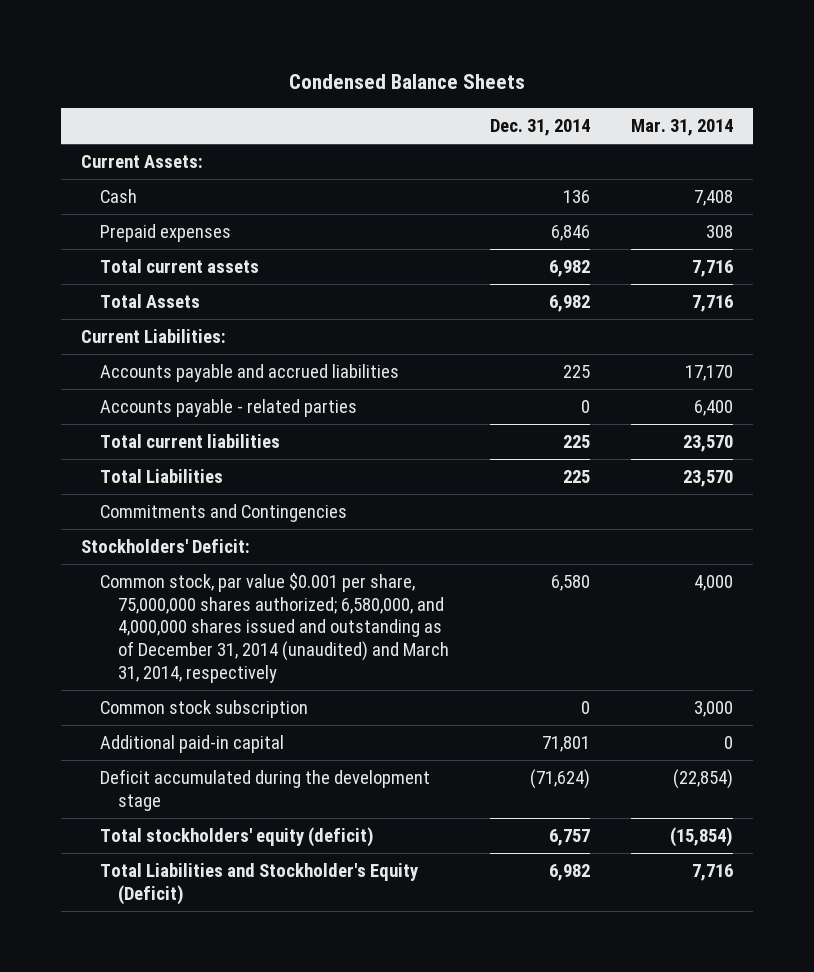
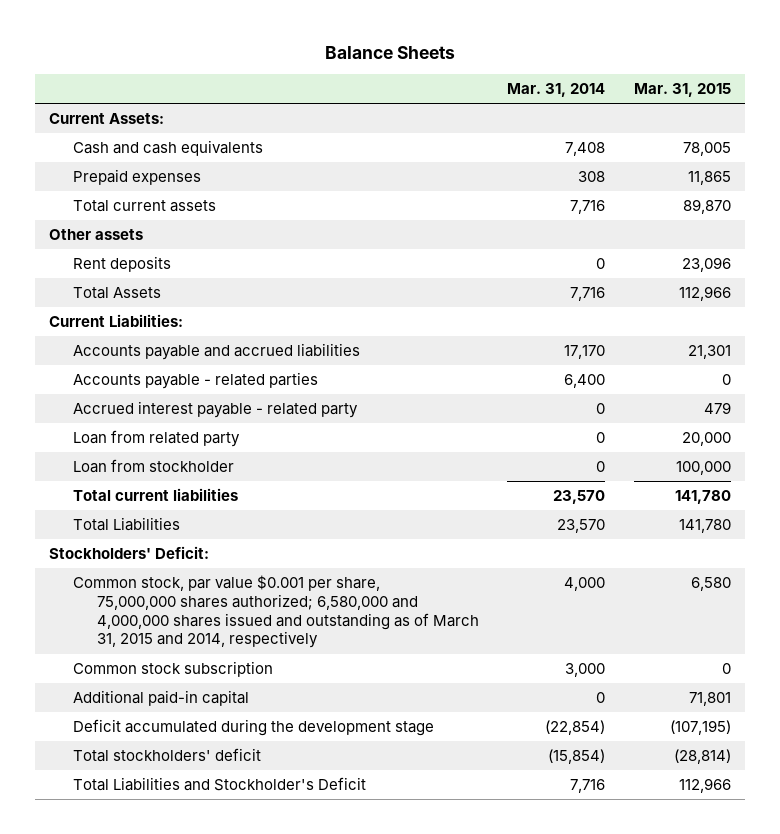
- Condensed Balance Sheets
+ Balance Sheets
- | Dec. 31, 2014 | Mar. 31, 2014
+ | Mar. 31, 2014 | Mar. 31, 2015
- Cash | 136 | 7,408
+ Cash and cash equivalents | 7,408 | 78,005
+ Other assets
+ Rent deposits | 0 | 23,096
+ Accrued interest payable - related party | 0 | 479
+ Loan from related party | 0 | 20,000
+ Loan from stockholder | 0 | 100,000
- Commitments and Contingencies
- Common stock, par value $0.001 per share, 75,000,000 shares authorized; 6,580,000, and 4,000,000 shares issued and outstanding as of December 31, 2014 (unaudited) and March 31, 2014, respectively | 6,580 | 4,000
+ Common stock, par value $0.001 per share, 75,000,000 shares authorized; 6,580,000 and 4,000,000 shares issued and outstanding as of March 31, 2015 and 2014, respectively | 4,000 | 6,580
- Total stockholders' equity (deficit) | 6,757 | (15,854)
- Total Liabilities and Stockholder's Equity (Deficit) | 6,982 | 7,716
+ Total stockholders' deficit | (15,854) | (28,814)
+ Total Liabilities and Stockholder's Deficit | 7,716 | 112,966

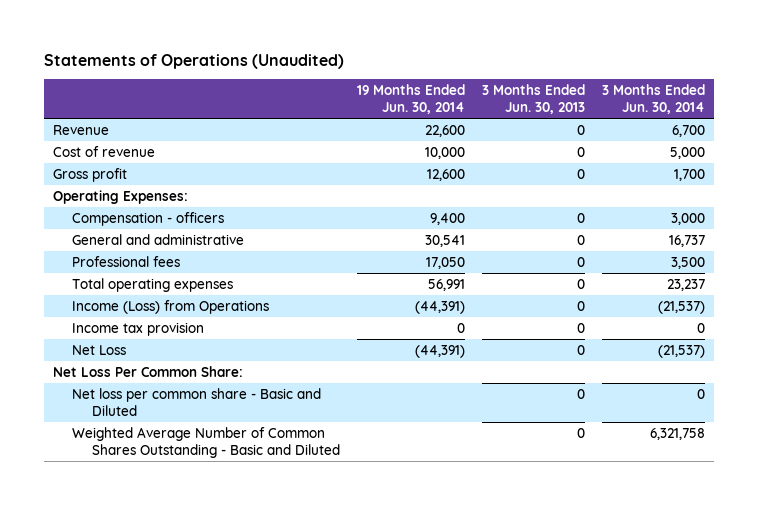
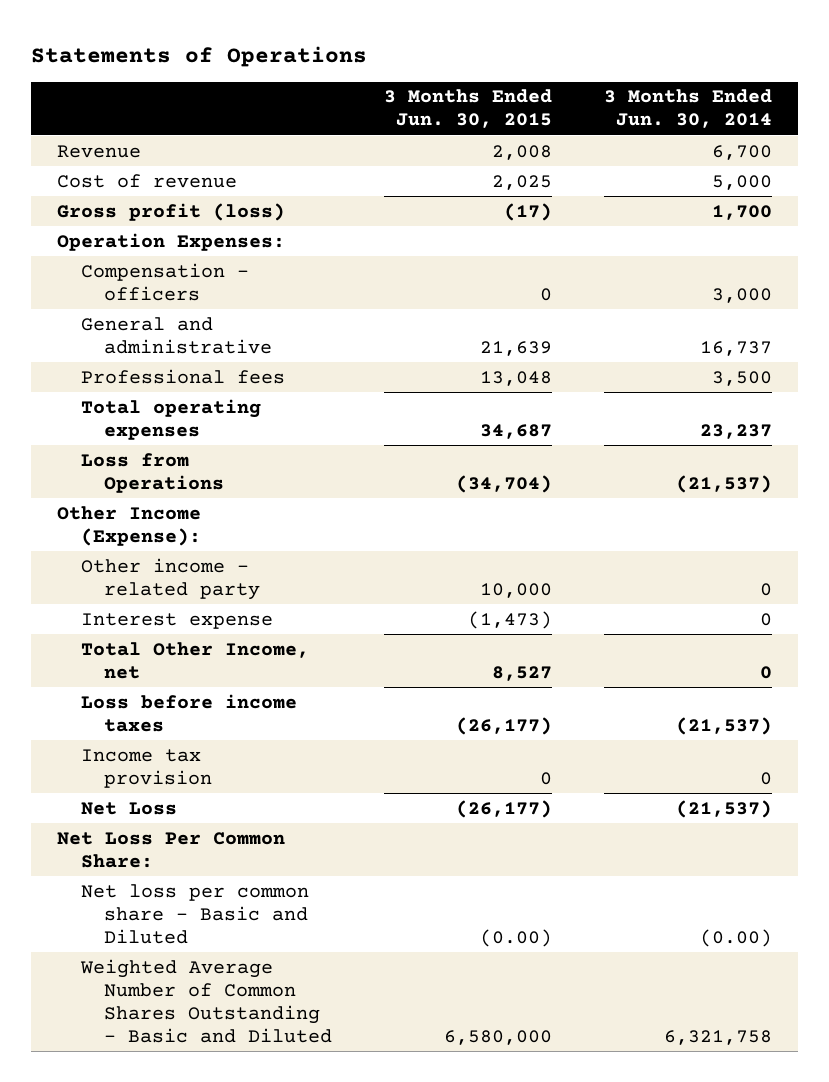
- Statements of Operations (Unaudited)
+ Statements of Operations
- | 19 Months Ended Jun. 30, 2014 | 3 Months Ended Jun. 30, 2013 | 3 Months Ended Jun. 30, 2014
+ | 3 Months Ended Jun. 30, 2015 | 3 Months Ended Jun. 30, 2014
- Gross profit | 12,600 | 0 | 1,700
- Operating Expenses:
+ Gross profit (loss) | (17) | 1,700
+ Operation Expenses:
- Income (Loss) from Operations | (44,391) | 0 | (21,537)
+ Loss from Operations | (34,704) | (21,537)
+ Other Income (Expense):
+ Other income - related party | 10,000 | 0
+ Interest expense | (1,473) | 0
+ Total Other Income, net | 8,527 | 0
+ Loss before income taxes | (26,177) | (21,537)
- Net loss per common share - Basic and Diluted | | 0 | 0
+ Net loss per common share - Basic and Diluted | (0.00) | (0.00)

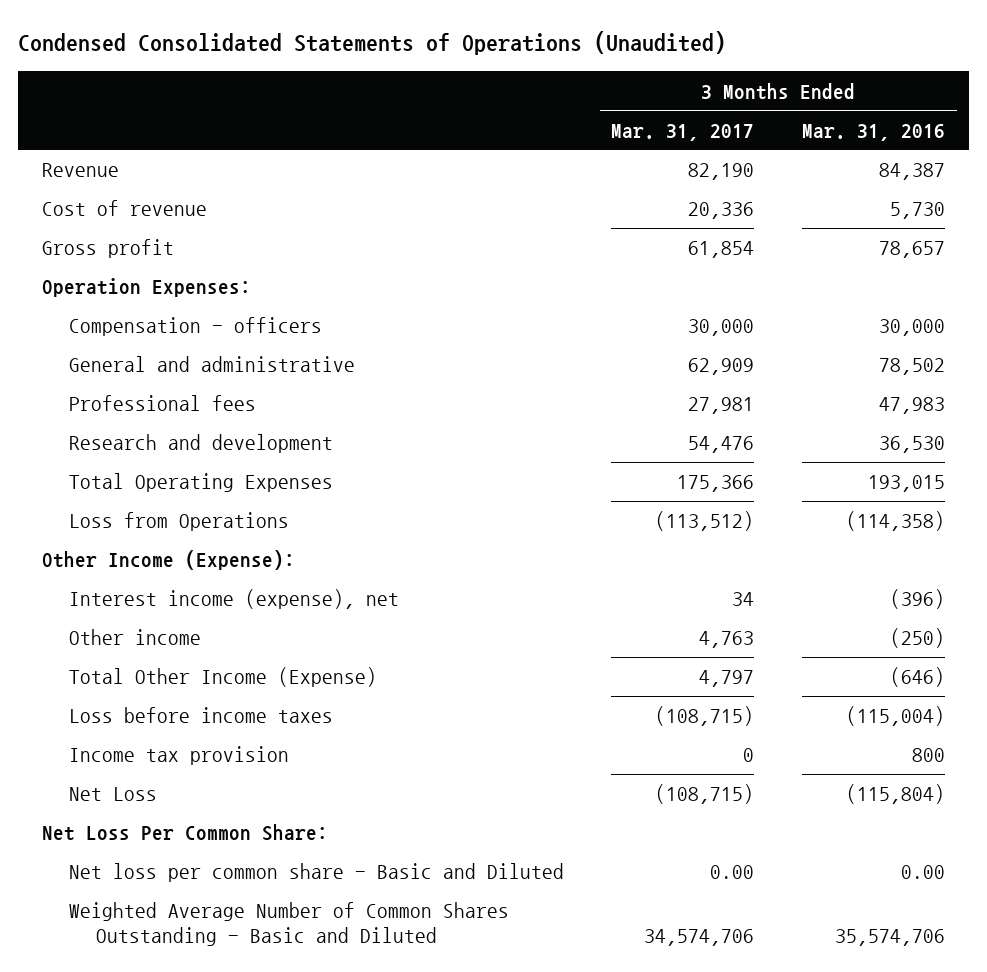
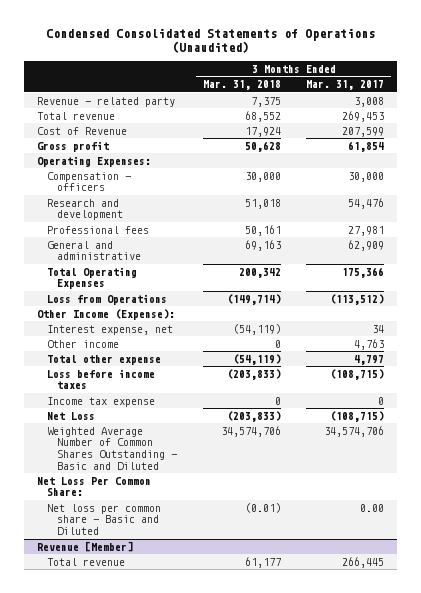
- | 3 Months Ended Mar. 31, 2017 | 3 Months Ended Mar. 31, 2016
+ | 3 Months Ended Mar. 31, 2018 | 3 Months Ended Mar. 31, 2017
- Revenue | 82,190 | 84,387
- Cost of revenue | 20,336 | 5,730
+ Revenue - related party | 7,375 | 3,008
+ Total revenue | 68,552 | 269,453
+ Cost of Revenue | 17,924 | 207,599
- Operation Expenses:
+ Operating Expenses:
moved down: Professional fees | 50,161 | 27,981
moved down: General and administrative | 69,163 | 62,909
- Interest income (expense), net | 34 | (396)
+ Interest expense, net | (54,119) | 34
- Total Other Income (Expense) | 4,797 | (646)
+ Total other expense | (54,119) | 4,797
- Income tax provision | 0 | 800
+ Income tax expense | 0 | 0
moved up: Weighted Average Number of Common Shares Outstanding - Basic and Diluted | 34,574,706 | 34,574,706
+ Revenue [Member]
+ Total revenue | 61,177 | 266,445

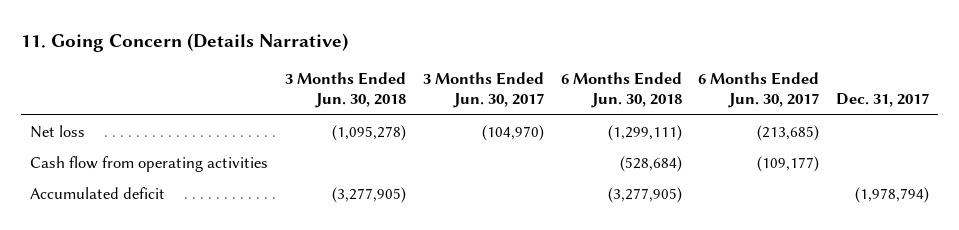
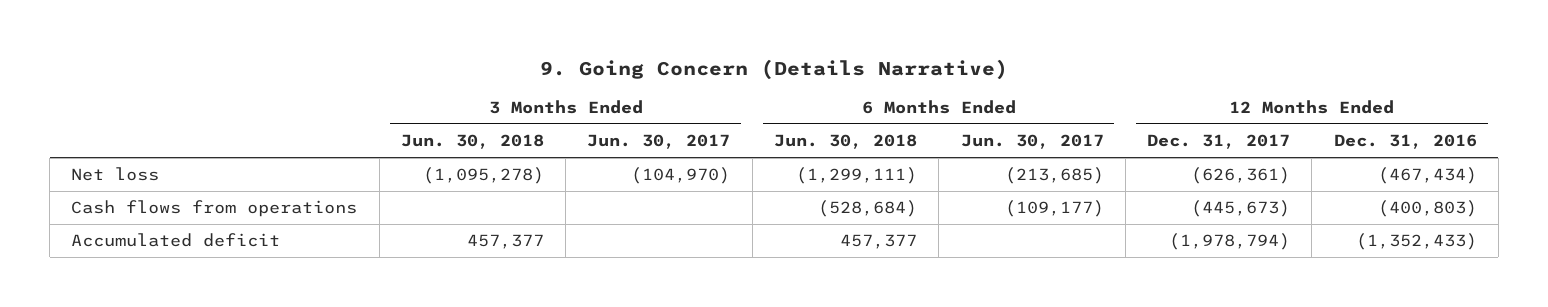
- 11. Going Concern (Details Narrative)
+ 9. Going Concern (Details Narrative)
- | 3 Months Ended Jun. 30, 2018 | 3 Months Ended Jun. 30, 2017 | 6 Months Ended Jun. 30, 2018 | 6 Months Ended Jun. 30, 2017 | Dec. 31, 2017
+ | 3 Months Ended Jun. 30, 2018 | 3 Months Ended Jun. 30, 2017 | 6 Months Ended Jun. 30, 2018 | 6 Months Ended Jun. 30, 2017 | 12 Months Ended Dec. 31, 2017 | 12 Months Ended Dec. 31, 2016
- Cash flow from operating activities | | | (528,684) | (109,177) |
- Accumulated deficit | (3,277,905) | | (3,277,905) | | (1,978,794)
+ Cash flows from operations | | | (528,684) | (109,177) | (445,673) | (400,803)
+ Accumulated deficit | 457,377 | | 457,377 | | (1,978,794) | (1,352,433)

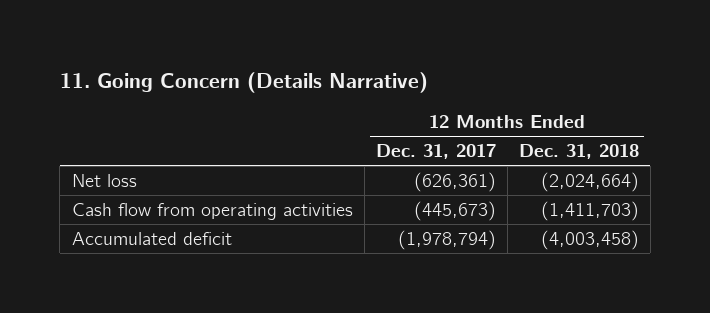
- 9. Going Concern (Details Narrative)
+ 11. Going Concern (Details Narrative)
- | 3 Months Ended Jun. 30, 2018 | 3 Months Ended Jun. 30, 2017 | 6 Months Ended Jun. 30, 2018 | 6 Months Ended Jun. 30, 2017 | 12 Months Ended Dec. 31, 2017 | 12 Months Ended Dec. 31, 2016
+ | 12 Months Ended Dec. 31, 2017 | 12 Months Ended Dec. 31, 2018
- Cash flows from operations | | | (528,684) | (109,177) | (445,673) | (400,803)
+ Cash flow from operating activities | (445,673) | (1,411,703)

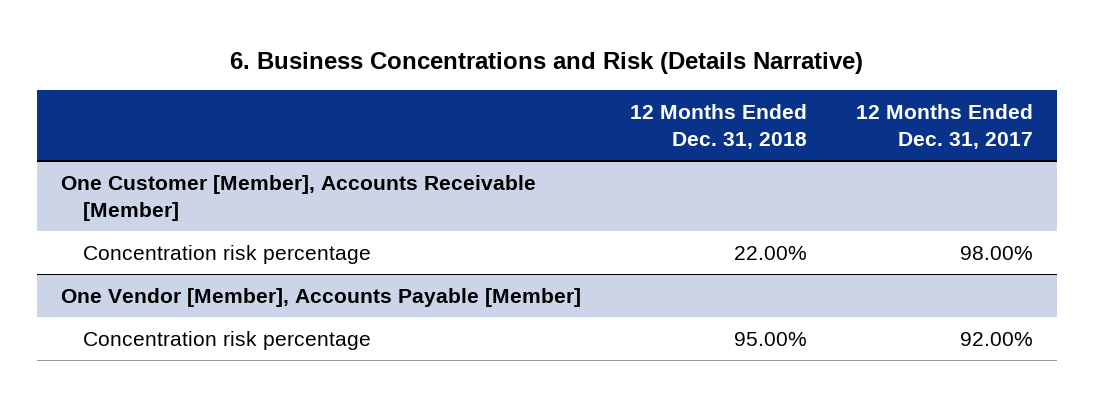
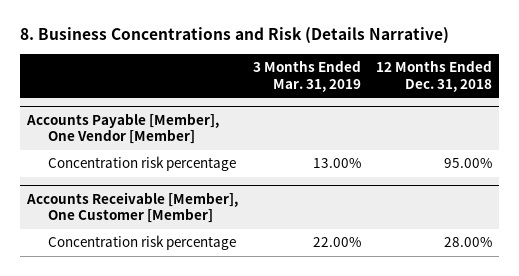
- 6. Business Concentrations and Risk (Details Narrative)
+ 8. Business Concentrations and Risk (Details Narrative)
- | 12 Months Ended Dec. 31, 2018 | 12 Months Ended Dec. 31, 2017
+ | 3 Months Ended Mar. 31, 2019 | 12 Months Ended Dec. 31, 2018
- One Customer [Member], Accounts Receivable [Member]
- Concentration risk percentage | 22.00% | 98.00%
- One Vendor [Member], Accounts Payable [Member]
+ Accounts Payable [Member], One Vendor [Member]
+ Accounts Receivable [Member], One Customer [Member]
+ Concentration risk percentage | 22.00% | 28.00%

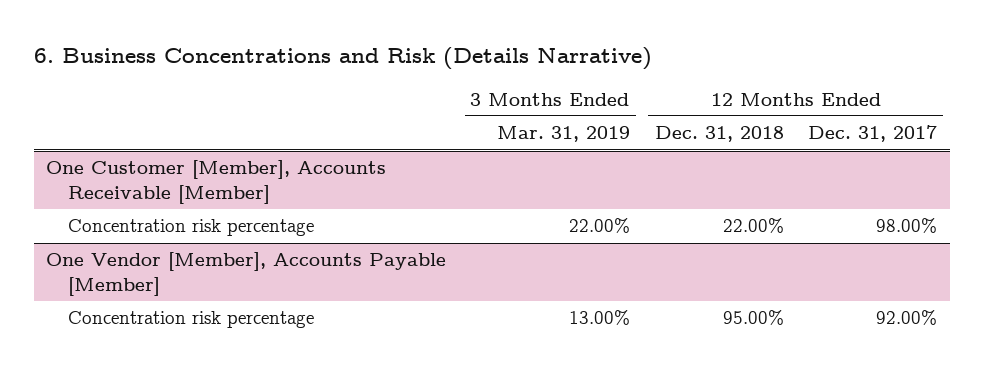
- 8. Business Concentrations and Risk (Details Narrative)
+ 6. Business Concentrations and Risk (Details Narrative)
- | 3 Months Ended Mar. 31, 2019 | 12 Months Ended Dec. 31, 2018
+ | 3 Months Ended Mar. 31, 2019 | 12 Months Ended Dec. 31, 2018 | 12 Months Ended Dec. 31, 2017
- Accounts Payable [Member], One Vendor [Member]
+ One Customer [Member], Accounts Receivable [Member]
+ Concentration risk percentage | 22.00% | 22.00% | 98.00%
+ One Vendor [Member], Accounts Payable [Member]
- Accounts Receivable [Member], One Customer [Member]
- Concentration risk percentage | 22.00% | 28.00%

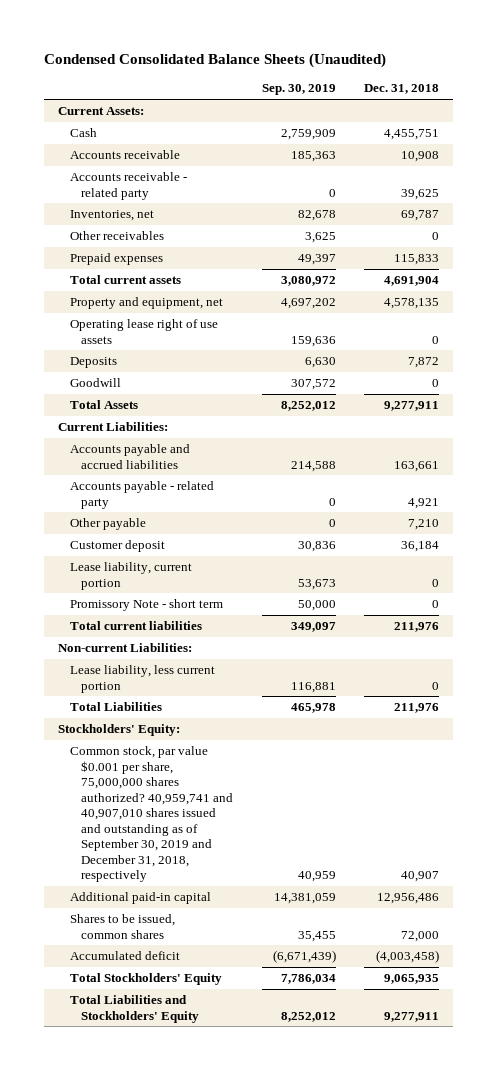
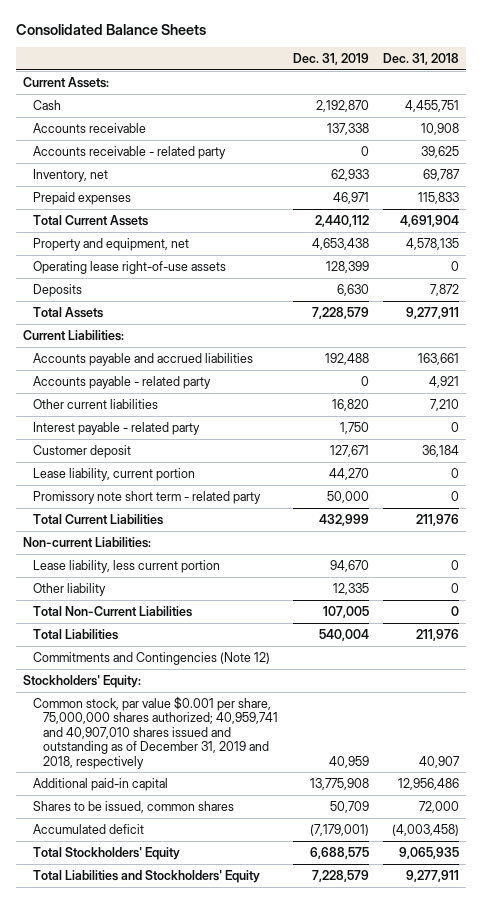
- Condensed Consolidated Balance Sheets (Unaudited)
+ Consolidated Balance Sheets
- | Sep. 30, 2019 | Dec. 31, 2018
+ | Dec. 31, 2019 | Dec. 31, 2018
- Inventories, net | 82,678 | 69,787
- Other receivables | 3,625 | 0
+ Inventory, net | 62,933 | 69,787
- Total current assets | 3,080,972 | 4,691,904
+ Total Current Assets | 2,440,112 | 4,691,904
- Operating lease right of use assets | 159,636 | 0
+ Operating lease right-of-use assets | 128,399 | 0
- Goodwill | 307,572 | 0
- Other payable | 0 | 7,210
+ Other current liabilities | 16,820 | 7,210
+ Interest payable - related party | 1,750 | 0
- Promissory Note - short term | 50,000 | 0
- Total current liabilities | 349,097 | 211,976
+ Promissory note short term - related party | 50,000 | 0
+ Total Current Liabilities | 432,999 | 211,976
+ Other liability | 12,335 | 0
+ Total Non-Current Liabilities | 107,005 | 0
+ Commitments and Contingencies (Note 12)
- Common stock, par value $0.001 per share, 75,000,000 shares authorized? 40,959,741 and 40,907,010 shares issued and outstanding as of September 30, 2019 and December 31, 2018, respectively | 40,959 | 40,907
+ Common stock, par value $0.001 per share, 75,000,000 shares authorized; 40,959,741 and 40,907,010 shares issued and outstanding as of December 31, 2019 and 2018, respectively | 40,959 | 40,907

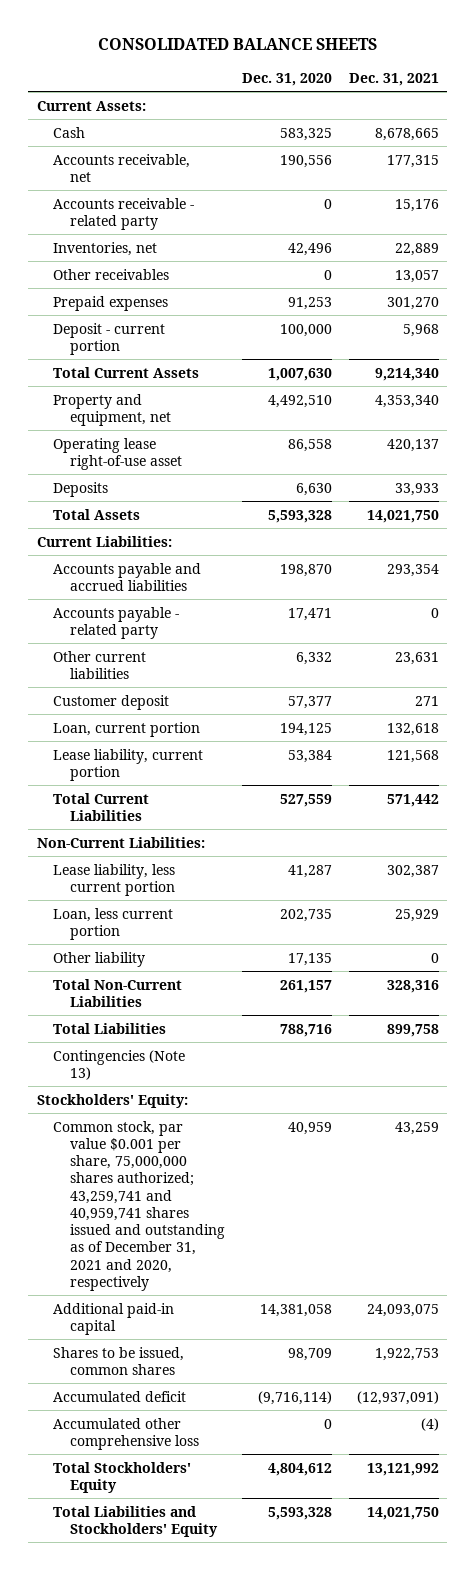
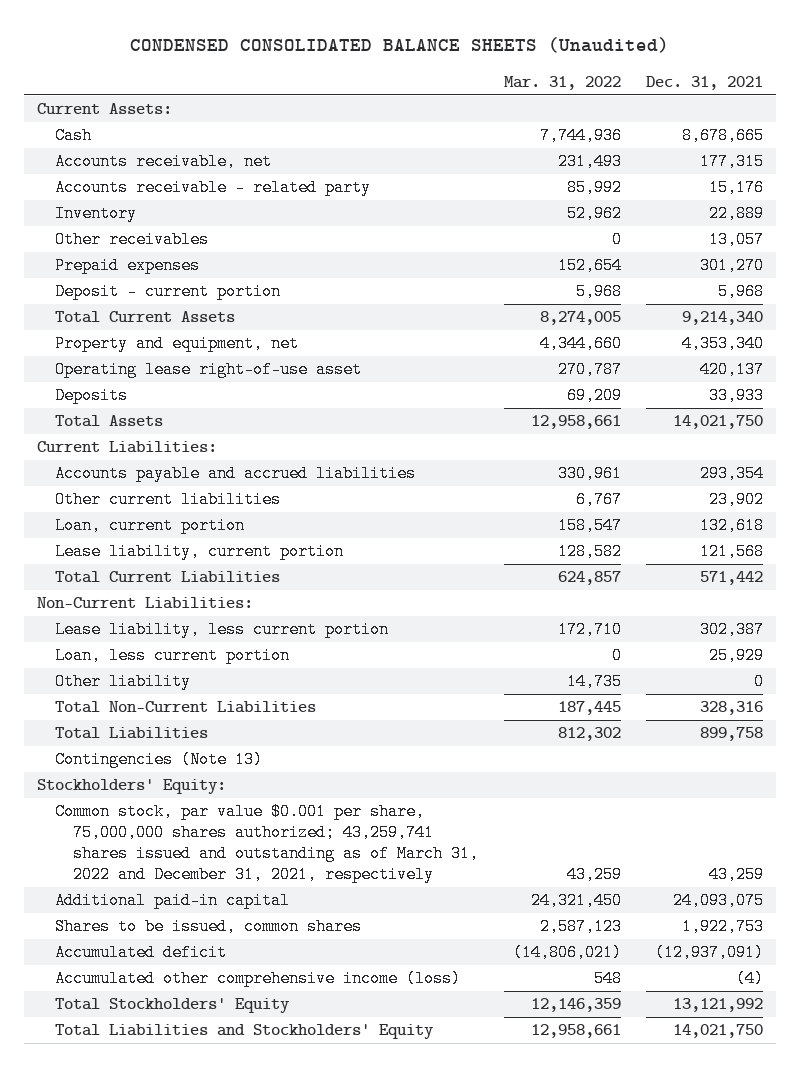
- CONSOLIDATED BALANCE SHEETS
+ CONDENSED CONSOLIDATED BALANCE SHEETS (Unaudited)
- | Dec. 31, 2020 | Dec. 31, 2021
+ | Mar. 31, 2022 | Dec. 31, 2021
- Inventories, net | 42,496 | 22,889
+ Inventory | 52,962 | 22,889
- Accounts payable - related party | 17,471 | 0
- Other current liabilities | 6,332 | 23,631
- Customer deposit | 57,377 | 271
+ Other current liabilities | 6,767 | 23,902
- Common stock, par value $0.001 per share, 75,000,000 shares authorized; 43,259,741 and 40,959,741 shares issued and outstanding as of December 31, 2021 and 2020, respectively | 40,959 | 43,259
+ Common stock, par value $0.001 per share, 75,000,000 shares authorized; 43,259,741 shares issued and outstanding as of March 31, 2022 and December 31, 2021, respectively | 43,259 | 43,259
- Accumulated other comprehensive loss | 0 | (4)
+ Accumulated other comprehensive income (loss) | 548 | (4)

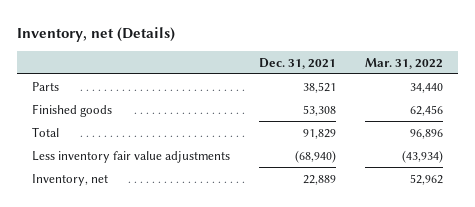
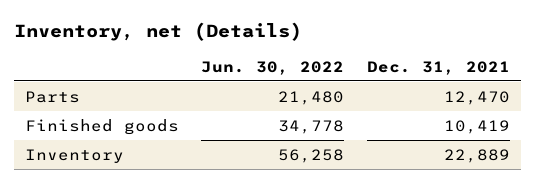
- | Dec. 31, 2021 | Mar. 31, 2022
+ | Jun. 30, 2022 | Dec. 31, 2021
- Parts | 38,521 | 34,440
- Finished goods | 53,308 | 62,456
- Total | 91,829 | 96,896
- Less inventory fair value adjustments | (68,940) | (43,934)
- Inventory, net | 22,889 | 52,962
+ Parts | 21,480 | 12,470
+ Finished goods | 34,778 | 10,419
+ Inventory | 56,258 | 22,889

